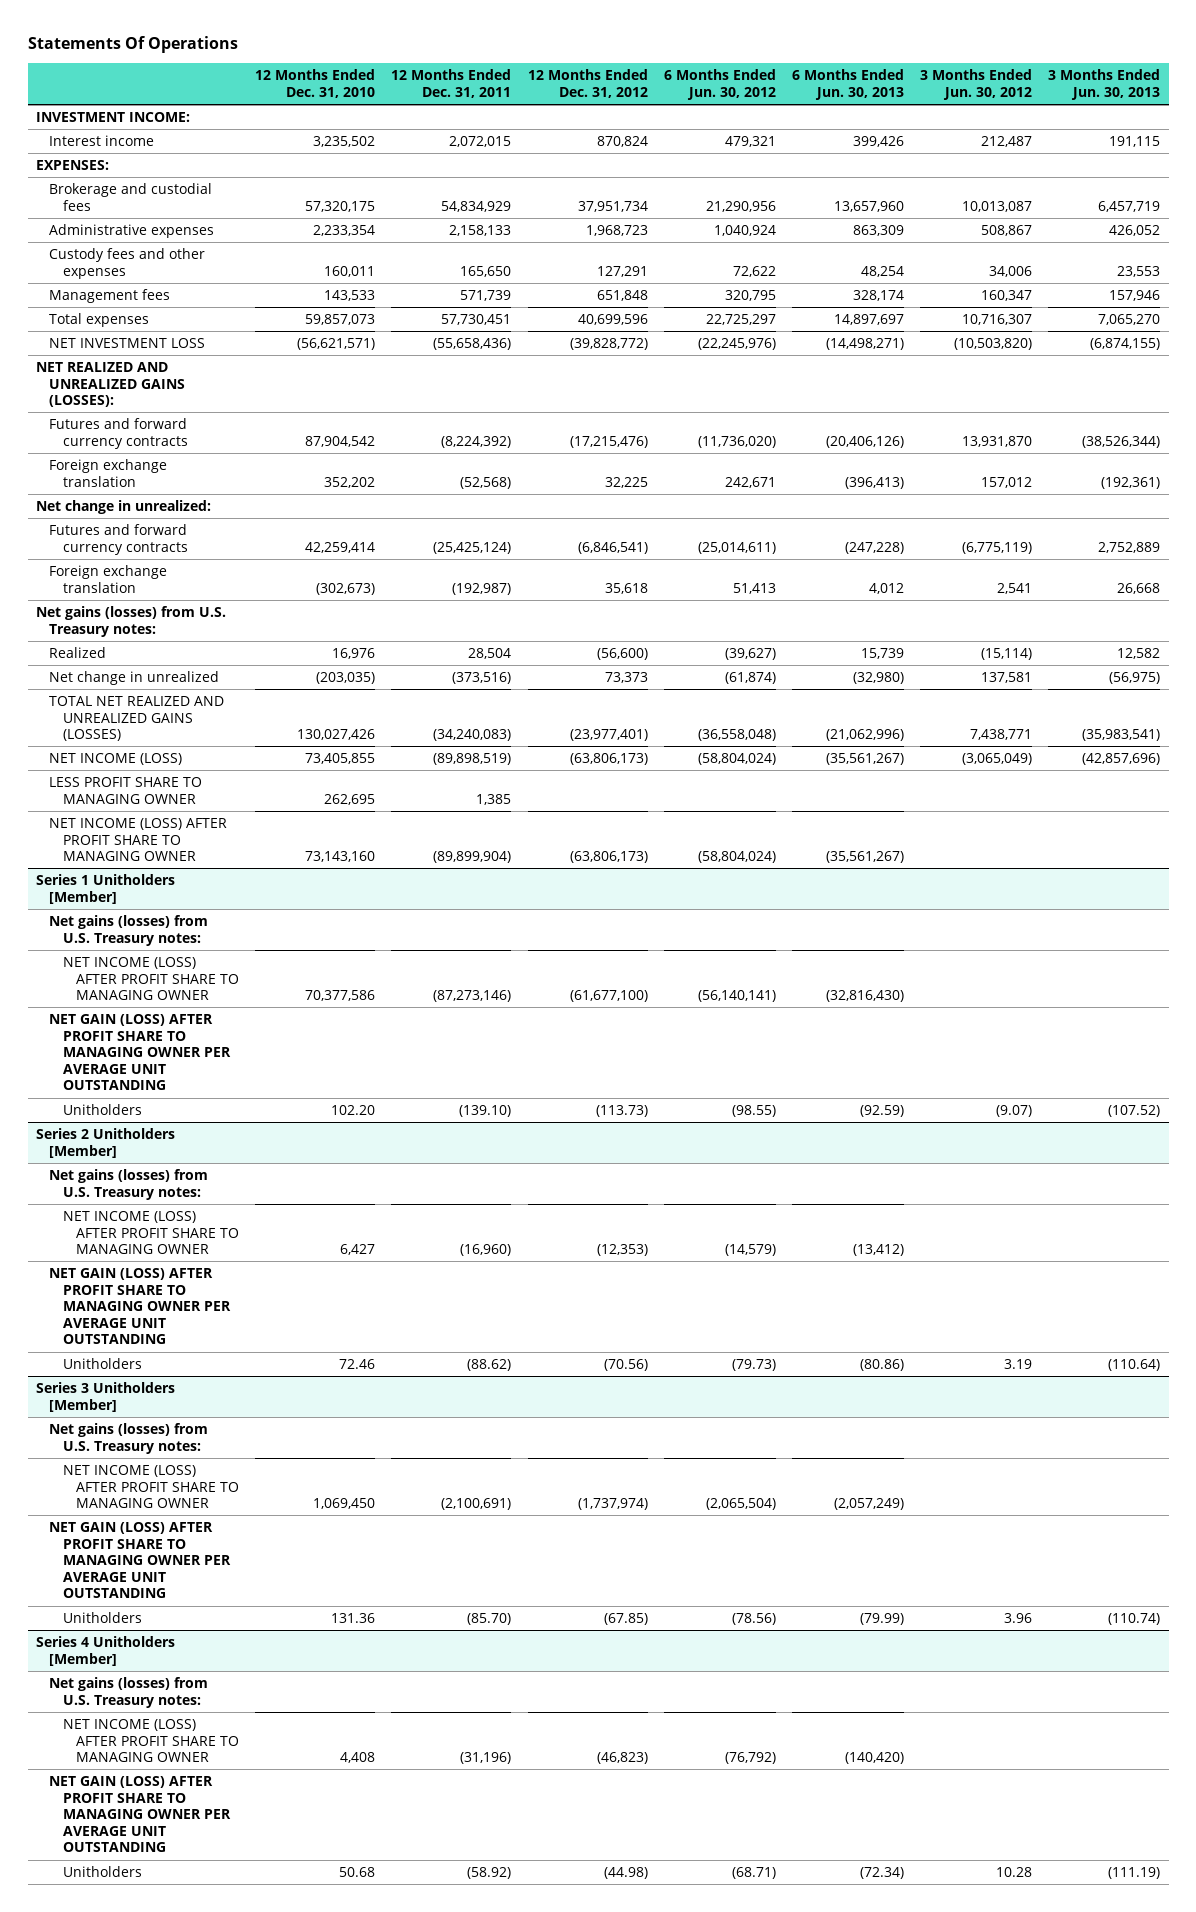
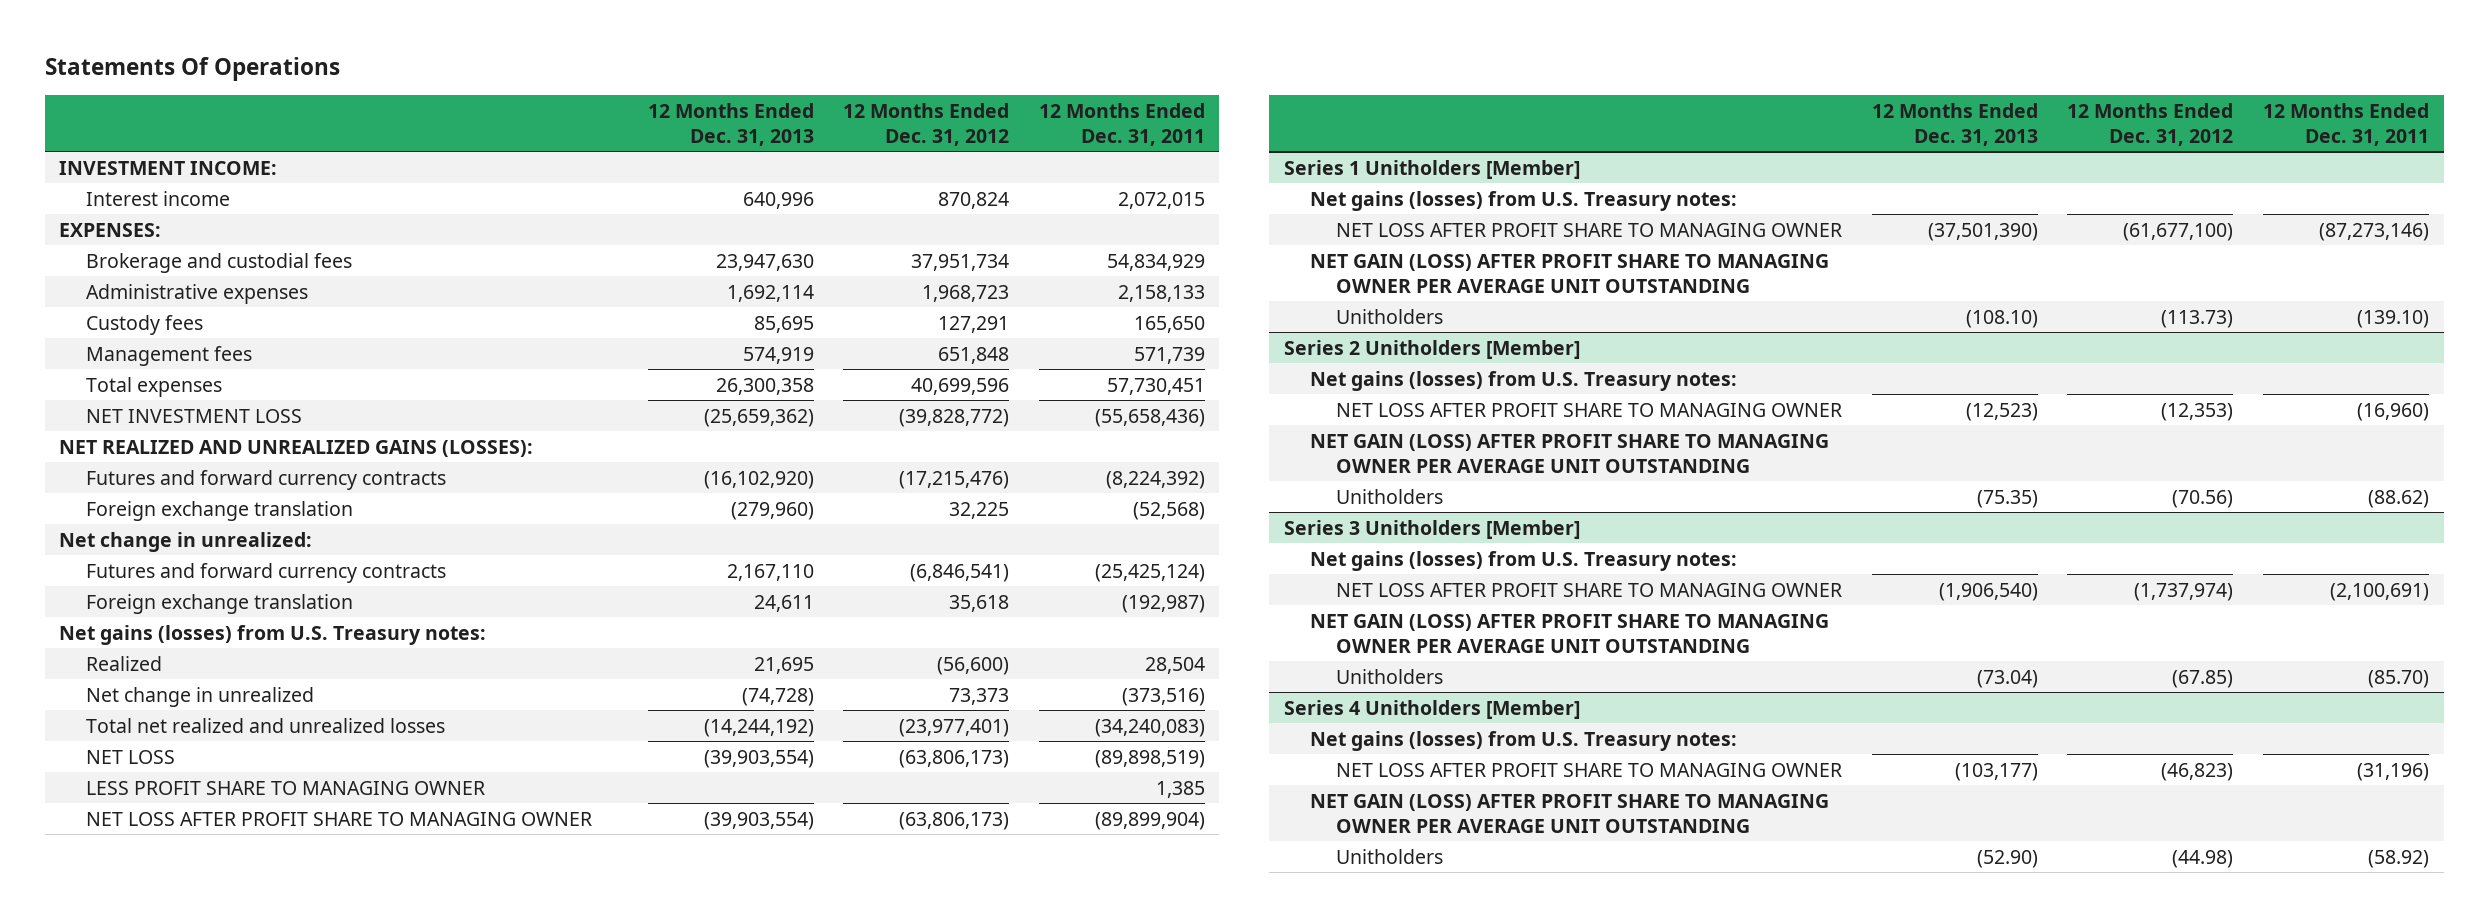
- | 12 Months Ended Dec. 31, 2010 | 12 Months Ended Dec. 31, 2011 | 12 Months Ended Dec. 31, 2012 | 6 Months Ended Jun. 30, 2012 | 6 Months Ended Jun. 30, 2013 | 3 Months Ended Jun. 30, 2012 | 3 Months Ended Jun. 30, 2013
+ | 12 Months Ended Dec. 31, 2013 | 12 Months Ended Dec. 31, 2012 | 12 Months Ended Dec. 31, 2011
- Custody fees and other expenses | 160,011 | 165,650 | 127,291 | 72,622 | 48,254 | 34,006 | 23,553
+ Custody fees | 85,695 | 127,291 | 165,650
- TOTAL NET REALIZED AND UNREALIZED GAINS (LOSSES) | 130,027,426 | (34,240,083) | (23,977,401) | (36,558,048) | (21,062,996) | 7,438,771 | (35,983,541)
- NET INCOME (LOSS) | 73,405,855 | (89,898,519) | (63,806,173) | (58,804,024) | (35,561,267) | (3,065,049) | (42,857,696)
+ Total net realized and unrealized losses | (14,244,192) | (23,977,401) | (34,240,083)
+ NET LOSS | (39,903,554) | (63,806,173) | (89,898,519)
- NET INCOME (LOSS) AFTER PROFIT SHARE TO MANAGING OWNER | 73,143,160 | (89,899,904) | (63,806,173) | (58,804,024) | (35,561,267) | |
+ NET LOSS AFTER PROFIT SHARE TO MANAGING OWNER | (39,903,554) | (63,806,173) | (89,899,904)
@ Series 1 Unitholders [Member]
- NET INCOME (LOSS) AFTER PROFIT SHARE TO MANAGING OWNER | 70,377,586 | (87,273,146) | (61,677,100) | (56,140,141) | (32,816,430) | |
+ NET LOSS AFTER PROFIT SHARE TO MANAGING OWNER | (37,501,390) | (61,677,100) | (87,273,146)
@ Series 2 Unitholders [Member]
- NET INCOME (LOSS) AFTER PROFIT SHARE TO MANAGING OWNER | 6,427 | (16,960) | (12,353) | (14,579) | (13,412) | |
+ NET LOSS AFTER PROFIT SHARE TO MANAGING OWNER | (12,523) | (12,353) | (16,960)
@ Series 3 Unitholders [Member]
- NET INCOME (LOSS) AFTER PROFIT SHARE TO MANAGING OWNER | 1,069,450 | (2,100,691) | (1,737,974) | (2,065,504) | (2,057,249) | |
+ NET LOSS AFTER PROFIT SHARE TO MANAGING OWNER | (1,906,540) | (1,737,974) | (2,100,691)
@ Series 4 Unitholders [Member]
- NET INCOME (LOSS) AFTER PROFIT SHARE TO MANAGING OWNER | 4,408 | (31,196) | (46,823) | (76,792) | (140,420) | |
+ NET LOSS AFTER PROFIT SHARE TO MANAGING OWNER | (103,177) | (46,823) | (31,196)

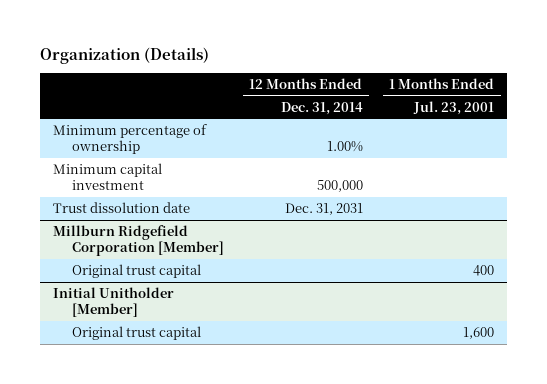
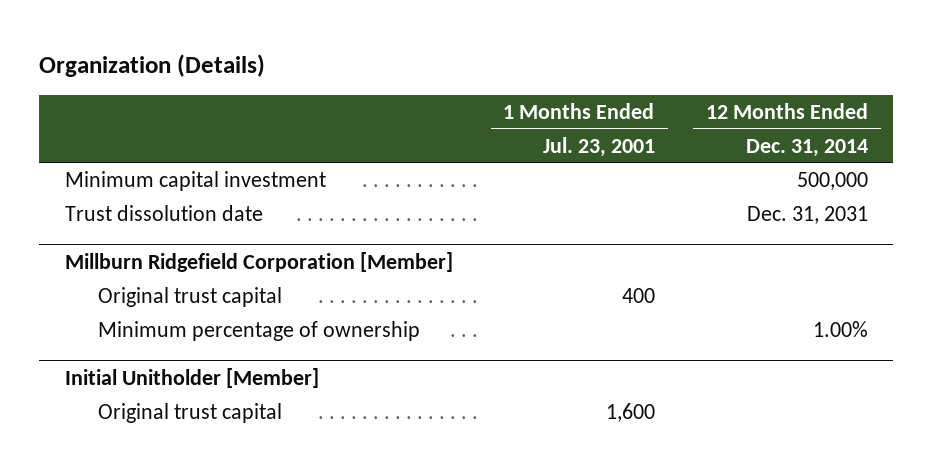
- | 12 Months Ended Dec. 31, 2014 | 1 Months Ended Jul. 23, 2001
+ | 1 Months Ended Jul. 23, 2001 | 12 Months Ended Dec. 31, 2014
- Minimum percentage of ownership | 1.00% |
@ Millburn Ridgefield Corporation [Member]
+ Minimum percentage of ownership | | 1.00%

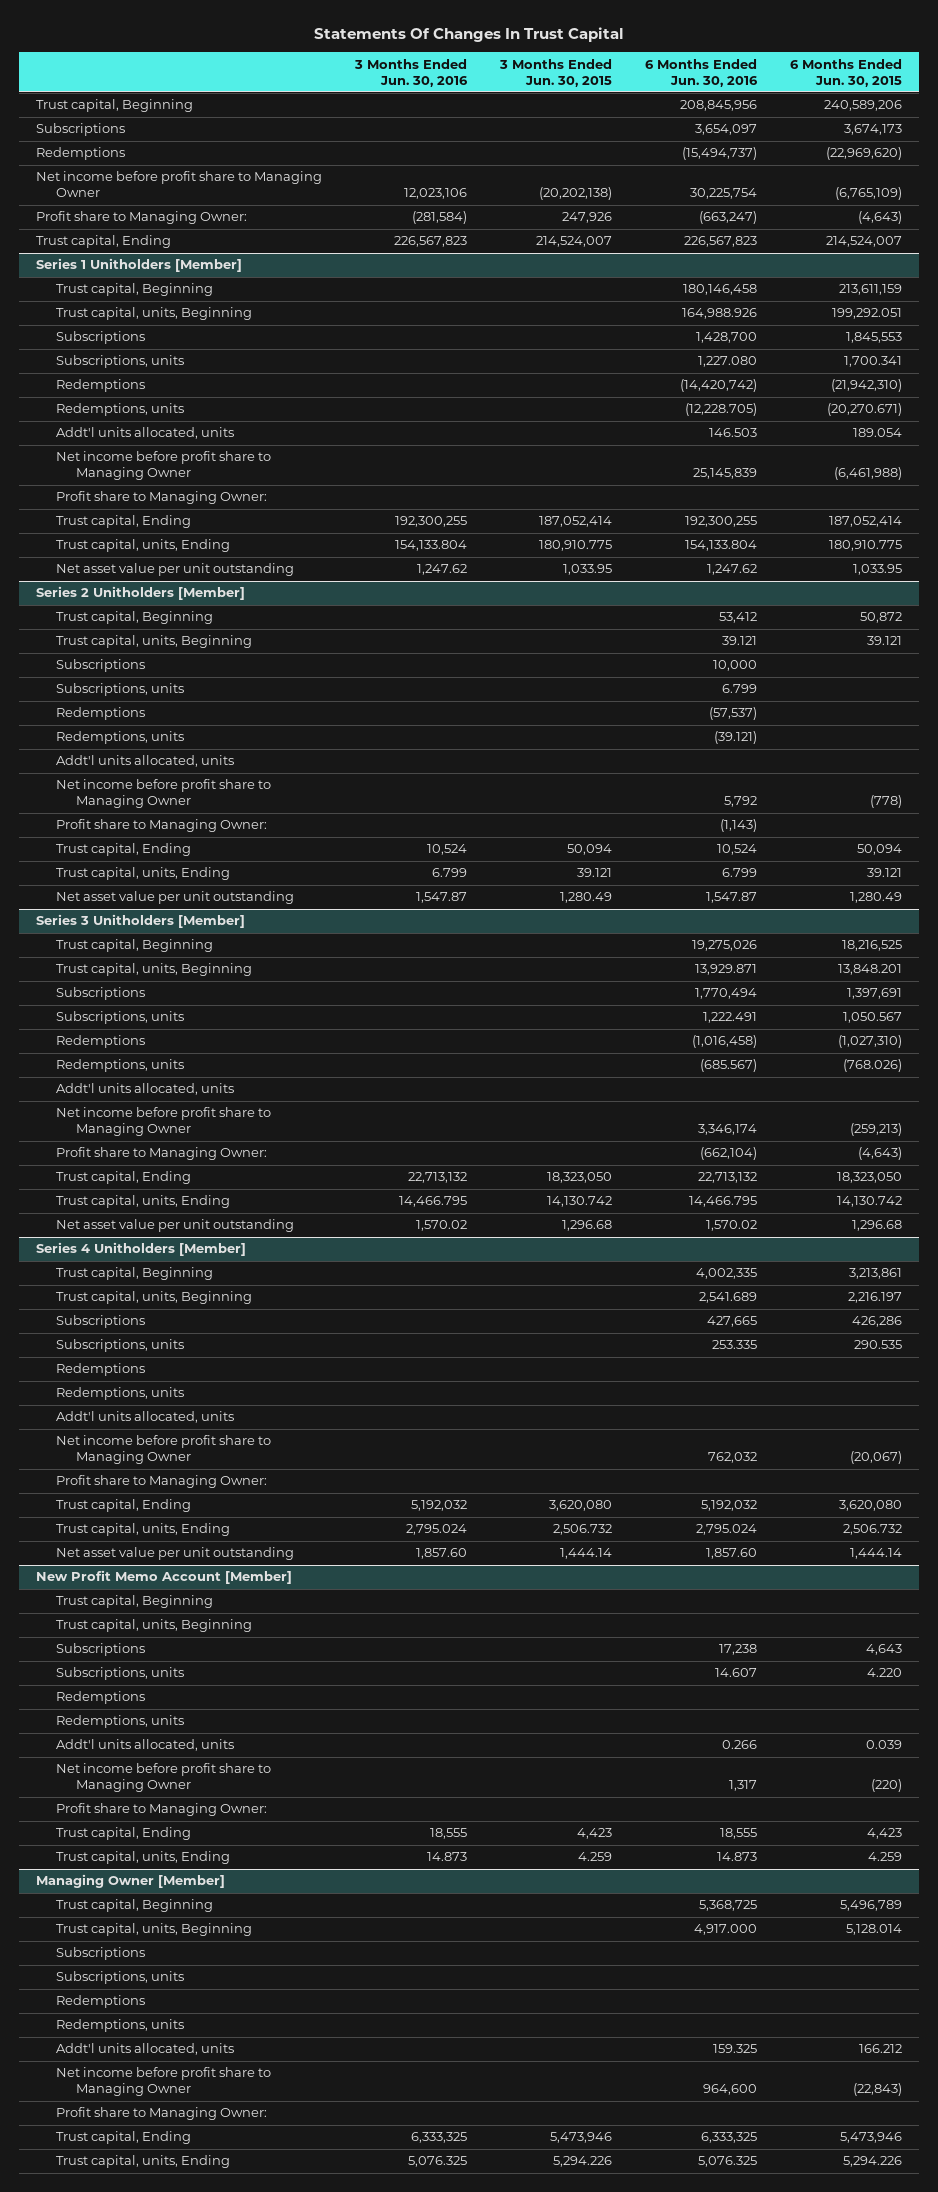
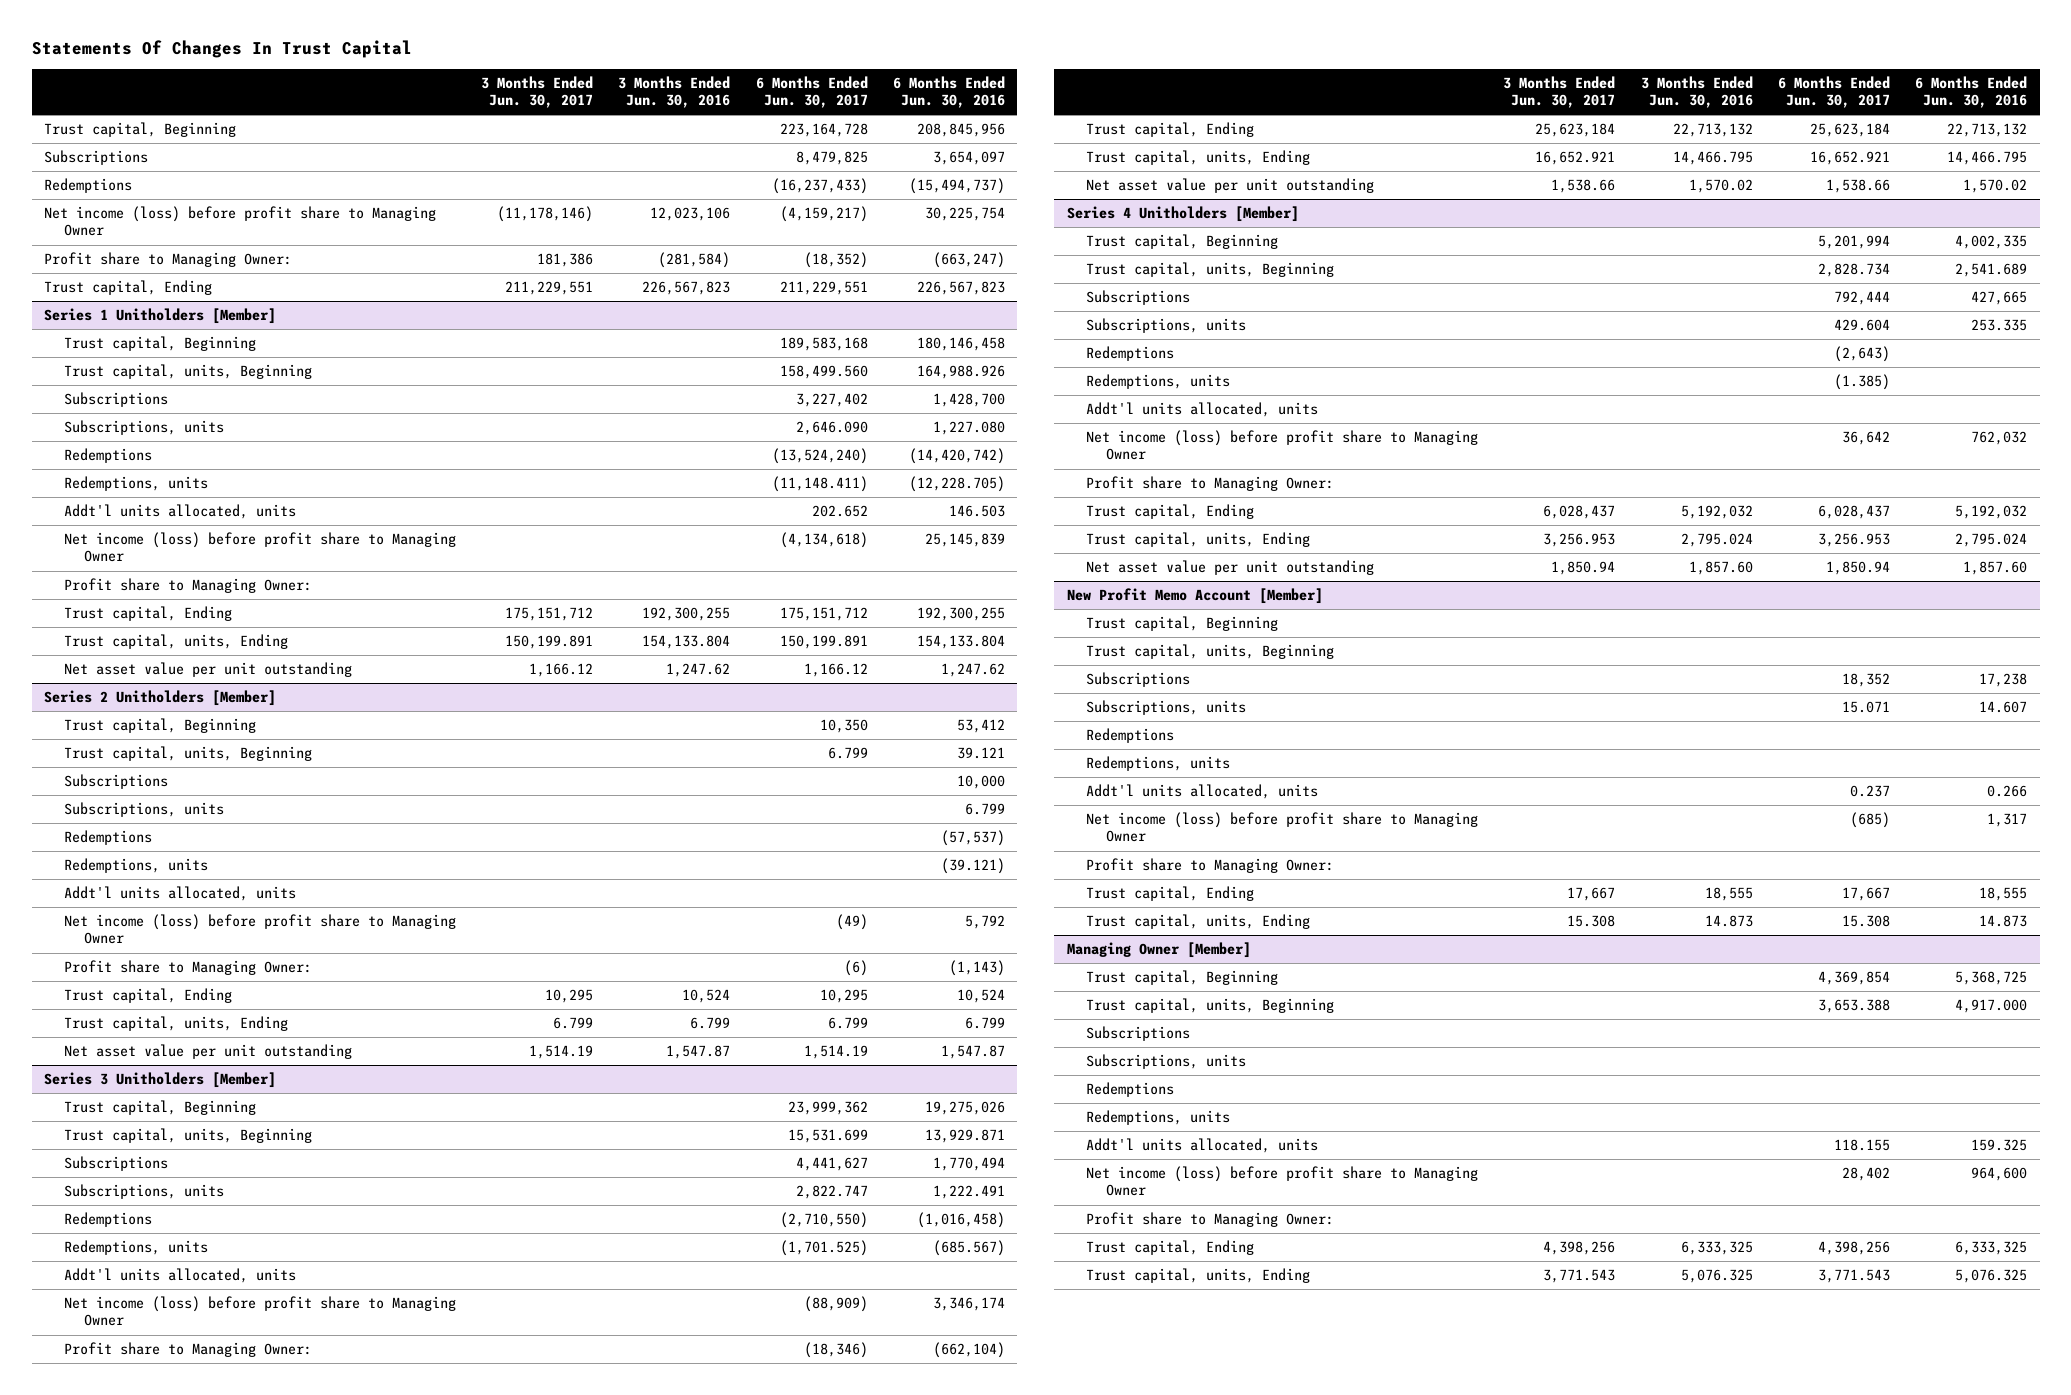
- | 3 Months Ended Jun. 30, 2016 | 3 Months Ended Jun. 30, 2015 | 6 Months Ended Jun. 30, 2016 | 6 Months Ended Jun. 30, 2015
+ | 3 Months Ended Jun. 30, 2017 | 3 Months Ended Jun. 30, 2016 | 6 Months Ended Jun. 30, 2017 | 6 Months Ended Jun. 30, 2016
- Net income before profit share to Managing Owner | 12,023,106 | (20,202,138) | 30,225,754 | (6,765,109)
+ Net income (loss) before profit share to Managing Owner | (11,178,146) | 12,023,106 | (4,159,217) | 30,225,754
@ Series 1 Unitholders [Member]
- Net income before profit share to Managing Owner | | | 25,145,839 | (6,461,988)
+ Net income (loss) before profit share to Managing Owner | | | (4,134,618) | 25,145,839
@ Series 2 Unitholders [Member]
- Net income before profit share to Managing Owner | | | 5,792 | (778)
+ Net income (loss) before profit share to Managing Owner | | | (49) | 5,792
@ Series 3 Unitholders [Member]
- Net income before profit share to Managing Owner | | | 3,346,174 | (259,213)
+ Net income (loss) before profit share to Managing Owner | | | (88,909) | 3,346,174
@ Series 4 Unitholders [Member]
- Net income before profit share to Managing Owner | | | 762,032 | (20,067)
+ Net income (loss) before profit share to Managing Owner | | | 36,642 | 762,032
@ New Profit Memo Account [Member]
- Net income before profit share to Managing Owner | | | 1,317 | (220)
+ Net income (loss) before profit share to Managing Owner | | | (685) | 1,317
@ Managing Owner [Member]
- Net income before profit share to Managing Owner | | | 964,600 | (22,843)
+ Net income (loss) before profit share to Managing Owner | | | 28,402 | 964,600

